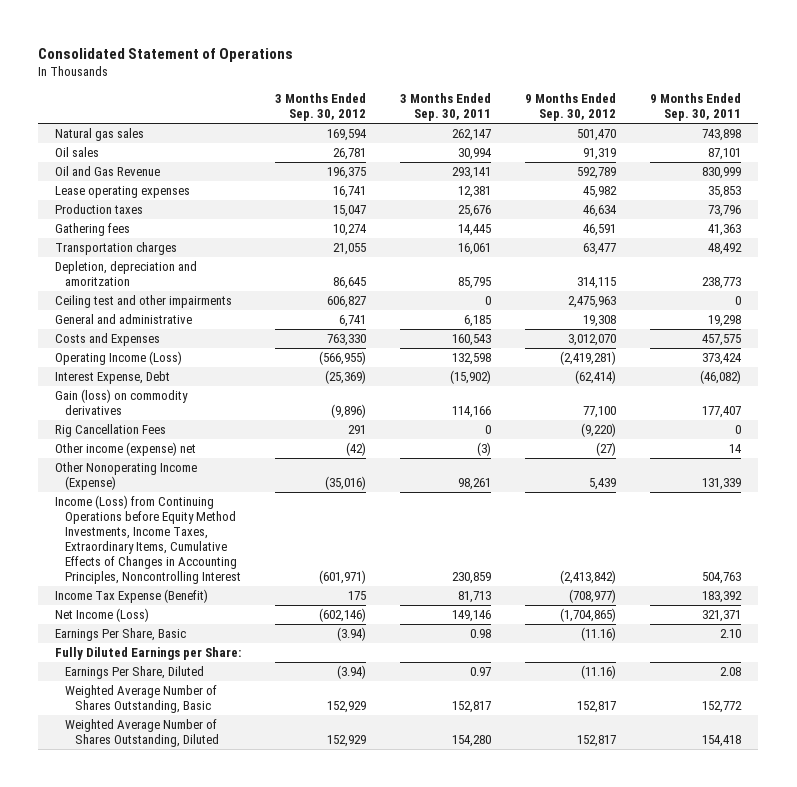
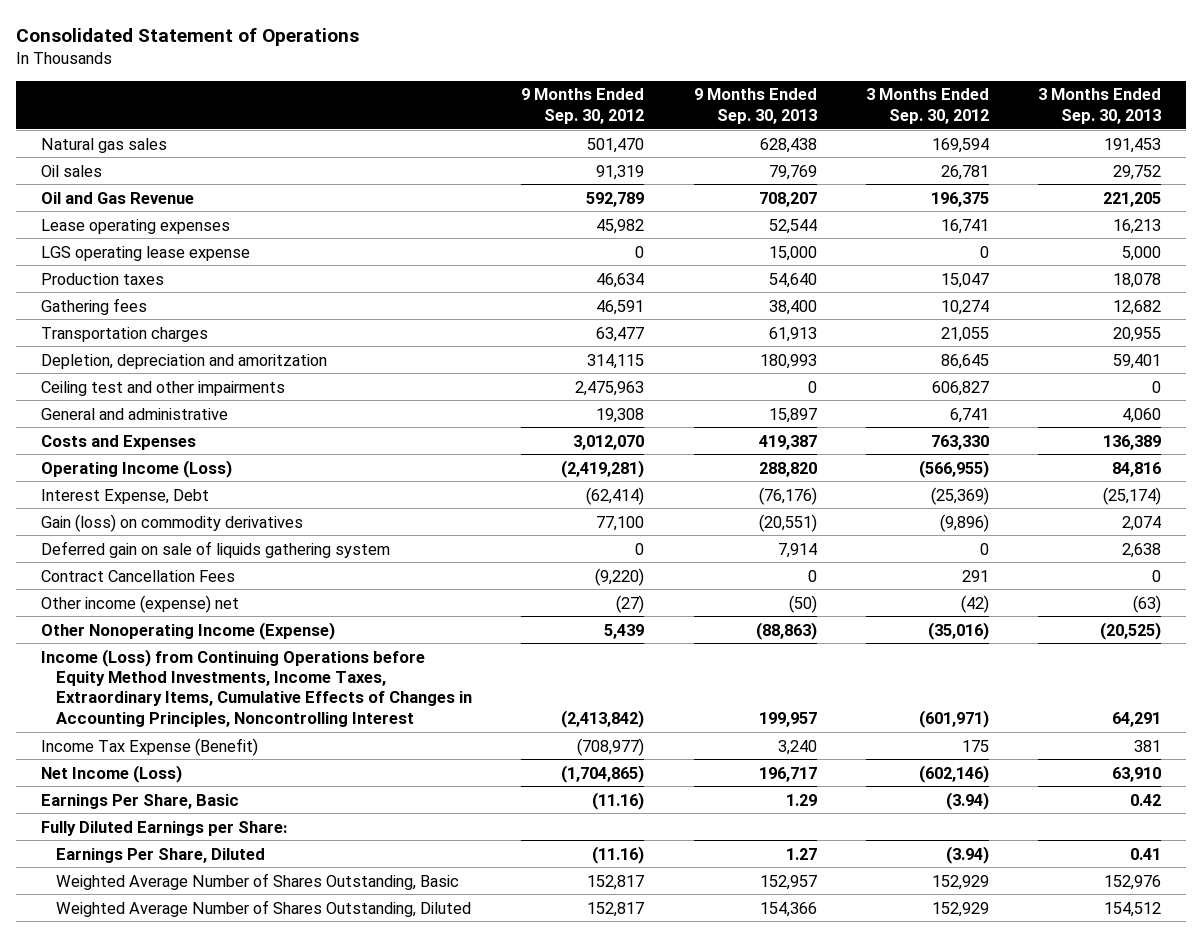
- | 3 Months Ended Sep. 30, 2012 | 3 Months Ended Sep. 30, 2011 | 9 Months Ended Sep. 30, 2012 | 9 Months Ended Sep. 30, 2011
+ | 9 Months Ended Sep. 30, 2012 | 9 Months Ended Sep. 30, 2013 | 3 Months Ended Sep. 30, 2012 | 3 Months Ended Sep. 30, 2013
+ LGS operating lease expense | 0 | 15,000 | 0 | 5,000
- Rig Cancellation Fees | 291 | 0 | (9,220) | 0
+ Deferred gain on sale of liquids gathering system | 0 | 7,914 | 0 | 2,638
+ Contract Cancellation Fees | (9,220) | 0 | 291 | 0

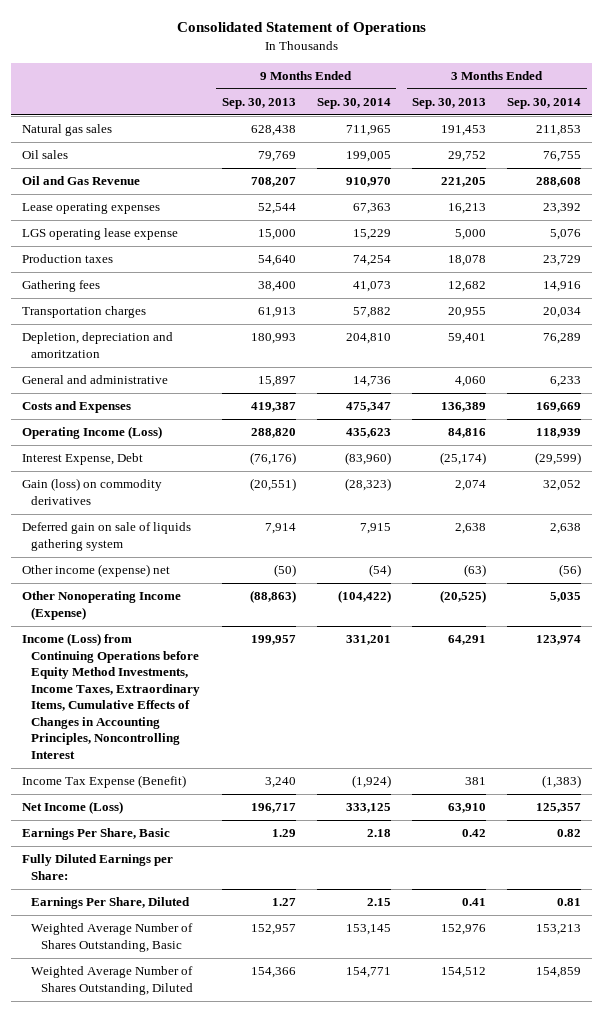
- | 9 Months Ended Sep. 30, 2012 | 9 Months Ended Sep. 30, 2013 | 3 Months Ended Sep. 30, 2012 | 3 Months Ended Sep. 30, 2013
+ | 9 Months Ended Sep. 30, 2013 | 9 Months Ended Sep. 30, 2014 | 3 Months Ended Sep. 30, 2013 | 3 Months Ended Sep. 30, 2014
- Ceiling test and other impairments | 2,475,963 | 0 | 606,827 | 0
- Contract Cancellation Fees | (9,220) | 0 | 291 | 0

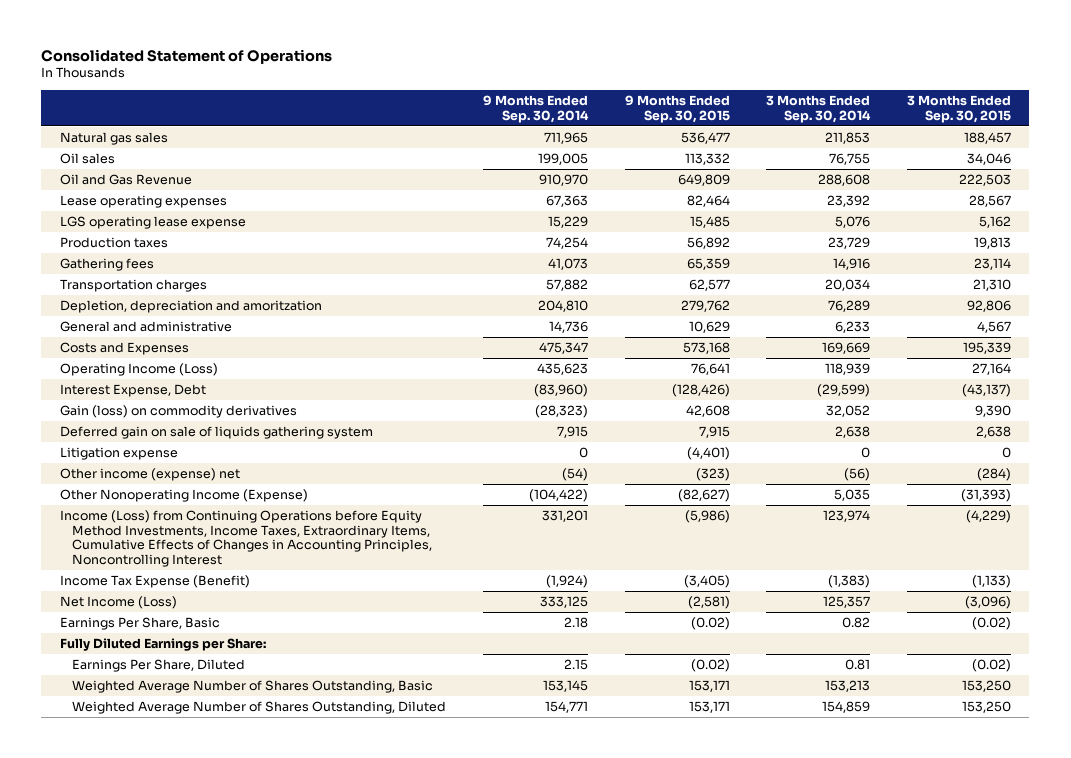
- | 9 Months Ended Sep. 30, 2013 | 9 Months Ended Sep. 30, 2014 | 3 Months Ended Sep. 30, 2013 | 3 Months Ended Sep. 30, 2014
+ | 9 Months Ended Sep. 30, 2014 | 9 Months Ended Sep. 30, 2015 | 3 Months Ended Sep. 30, 2014 | 3 Months Ended Sep. 30, 2015
+ Litigation expense | 0 | (4,401) | 0 | 0

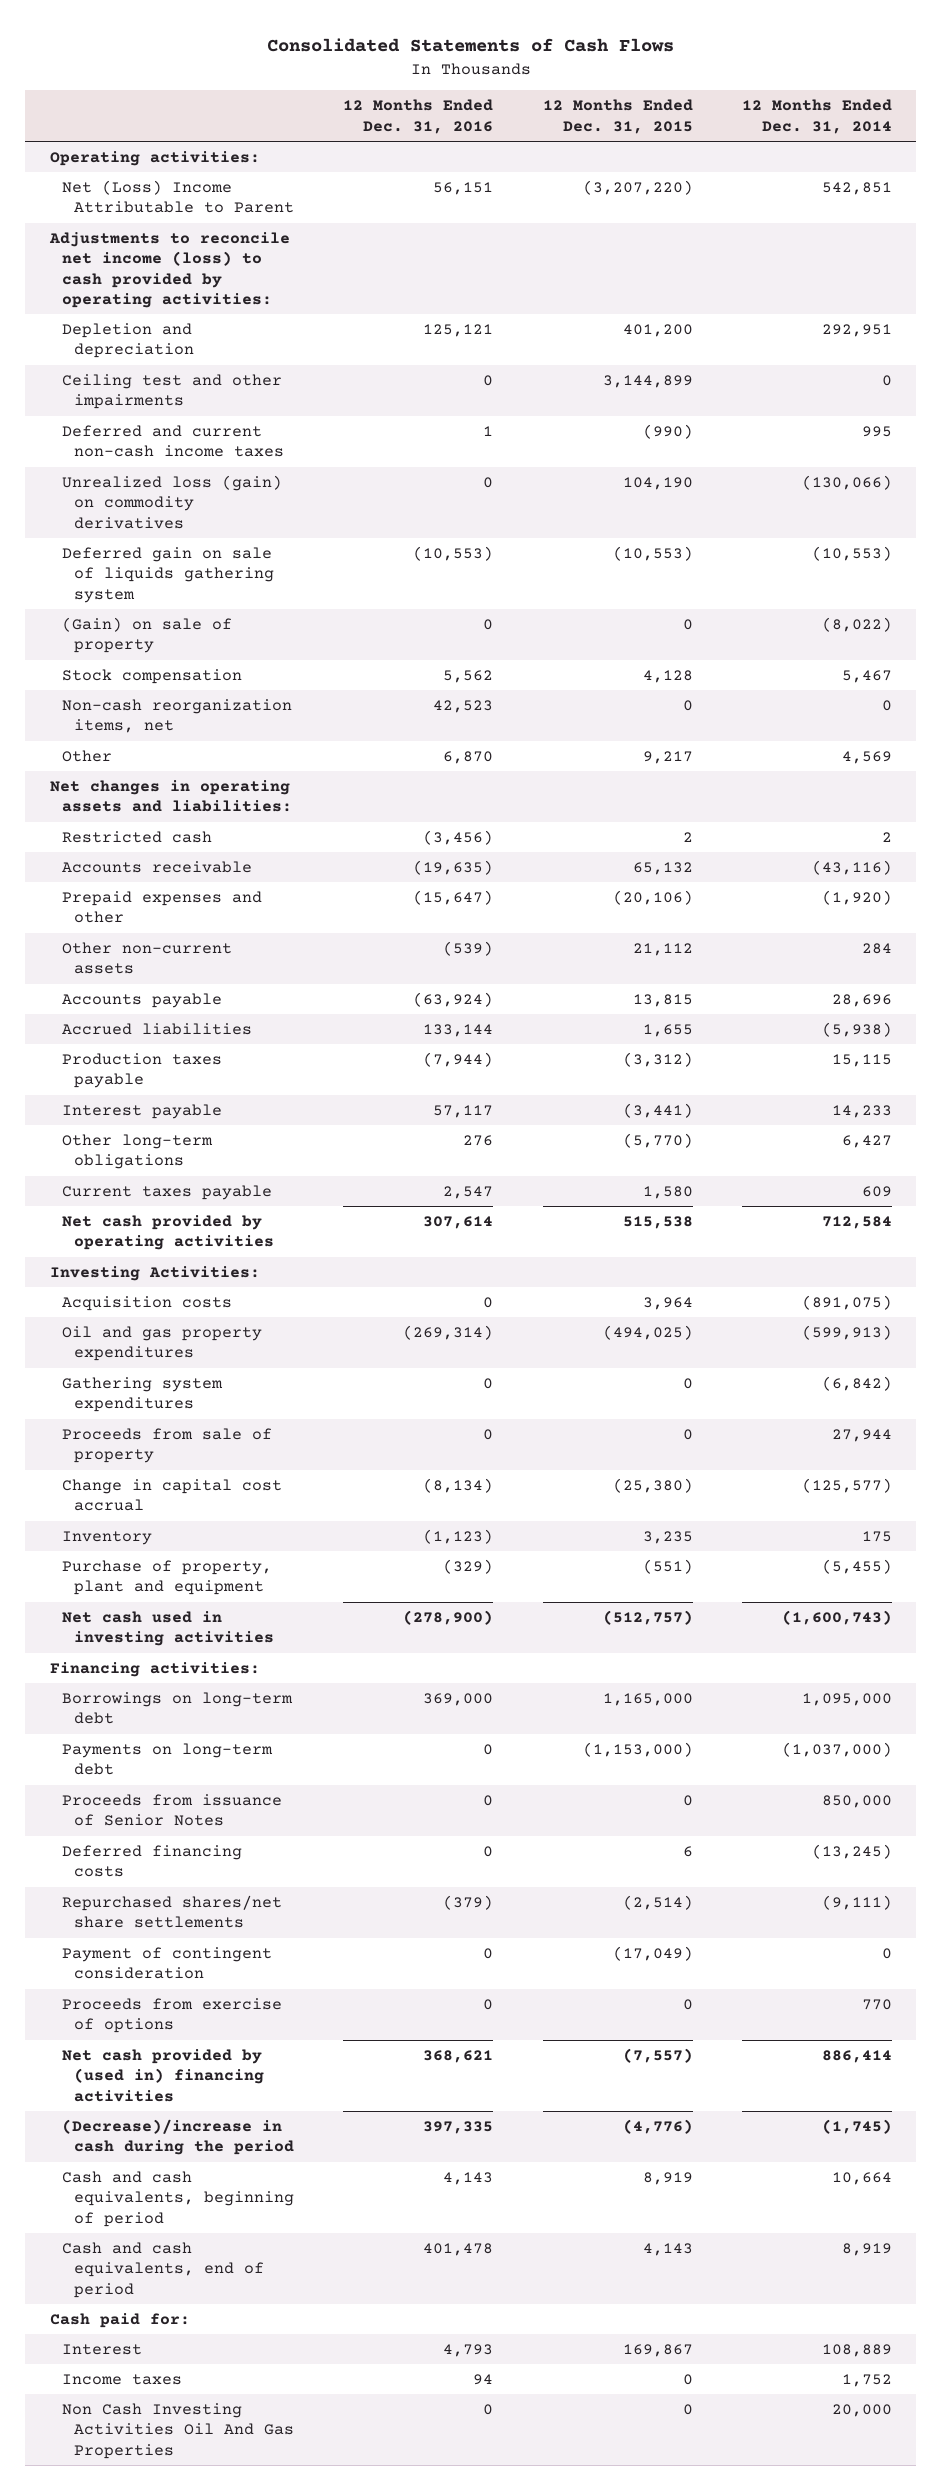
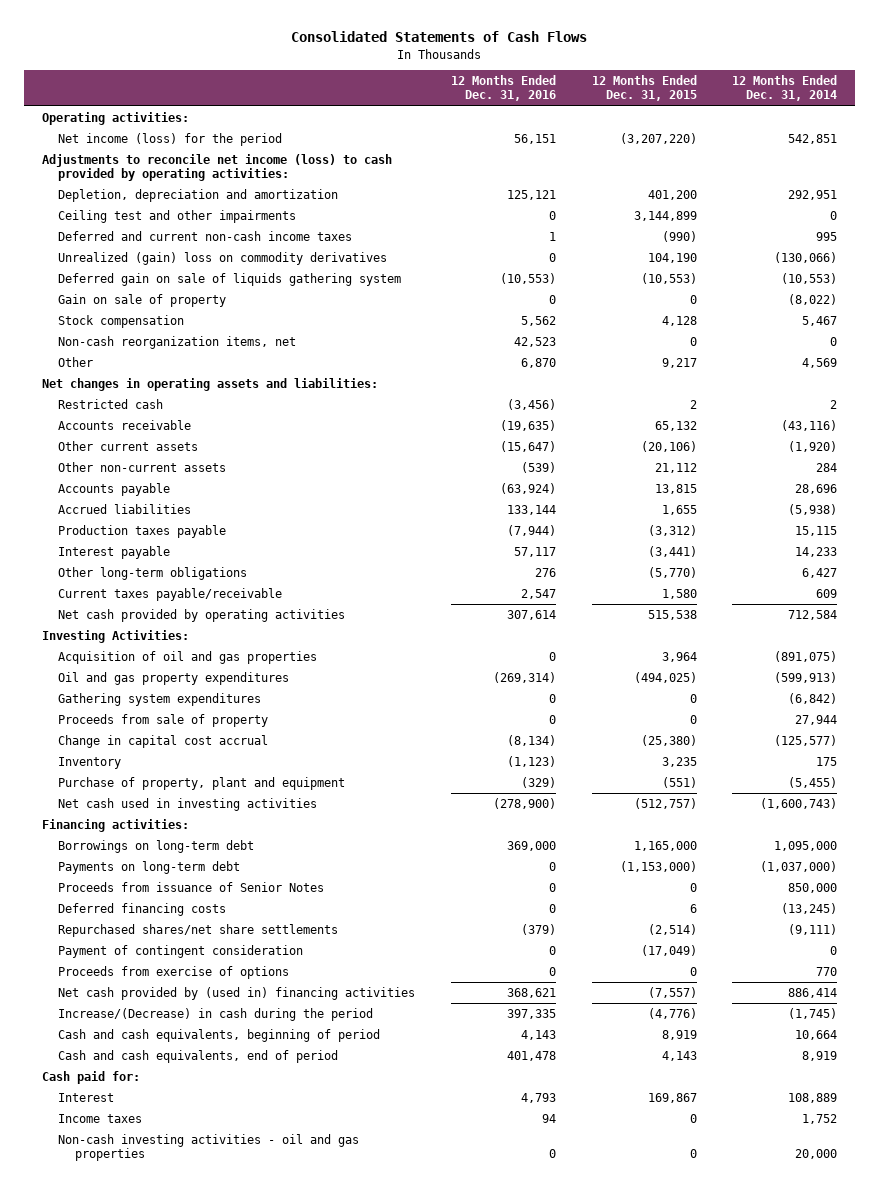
- Net (Loss) Income Attributable to Parent | 56,151 | (3,207,220) | 542,851
+ Net income (loss) for the period | 56,151 | (3,207,220) | 542,851
- Depletion and depreciation | 125,121 | 401,200 | 292,951
+ Depletion, depreciation and amortization | 125,121 | 401,200 | 292,951
- Unrealized loss (gain) on commodity derivatives | 0 | 104,190 | (130,066)
+ Unrealized (gain) loss on commodity derivatives | 0 | 104,190 | (130,066)
- (Gain) on sale of property | 0 | 0 | (8,022)
+ Gain on sale of property | 0 | 0 | (8,022)
- Prepaid expenses and other | (15,647) | (20,106) | (1,920)
+ Other current assets | (15,647) | (20,106) | (1,920)
- Current taxes payable | 2,547 | 1,580 | 609
+ Current taxes payable/receivable | 2,547 | 1,580 | 609
- Acquisition costs | 0 | 3,964 | (891,075)
+ Acquisition of oil and gas properties | 0 | 3,964 | (891,075)
- (Decrease)/increase in cash during the period | 397,335 | (4,776) | (1,745)
+ Increase/(Decrease) in cash during the period | 397,335 | (4,776) | (1,745)
- Non Cash Investing Activities Oil And Gas Properties | 0 | 0 | 20,000
+ Non-cash investing activities - oil and gas properties | 0 | 0 | 20,000

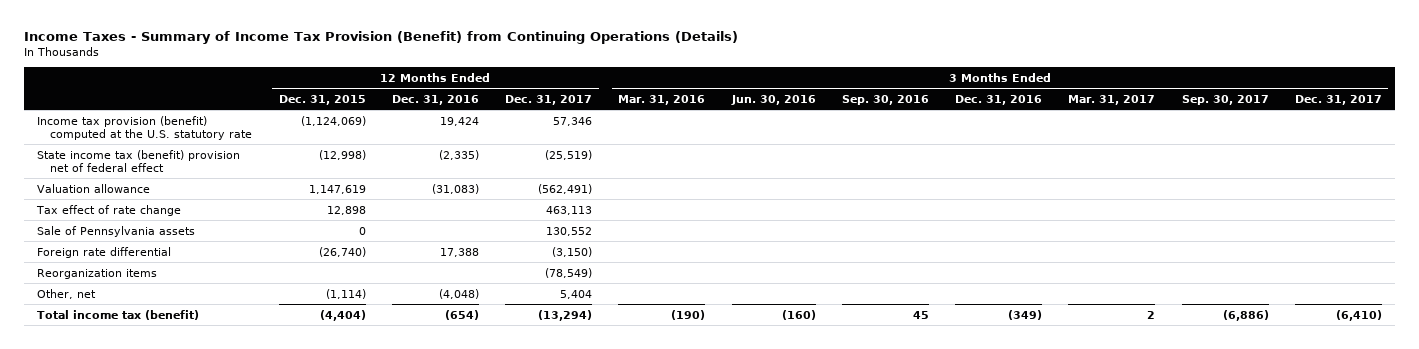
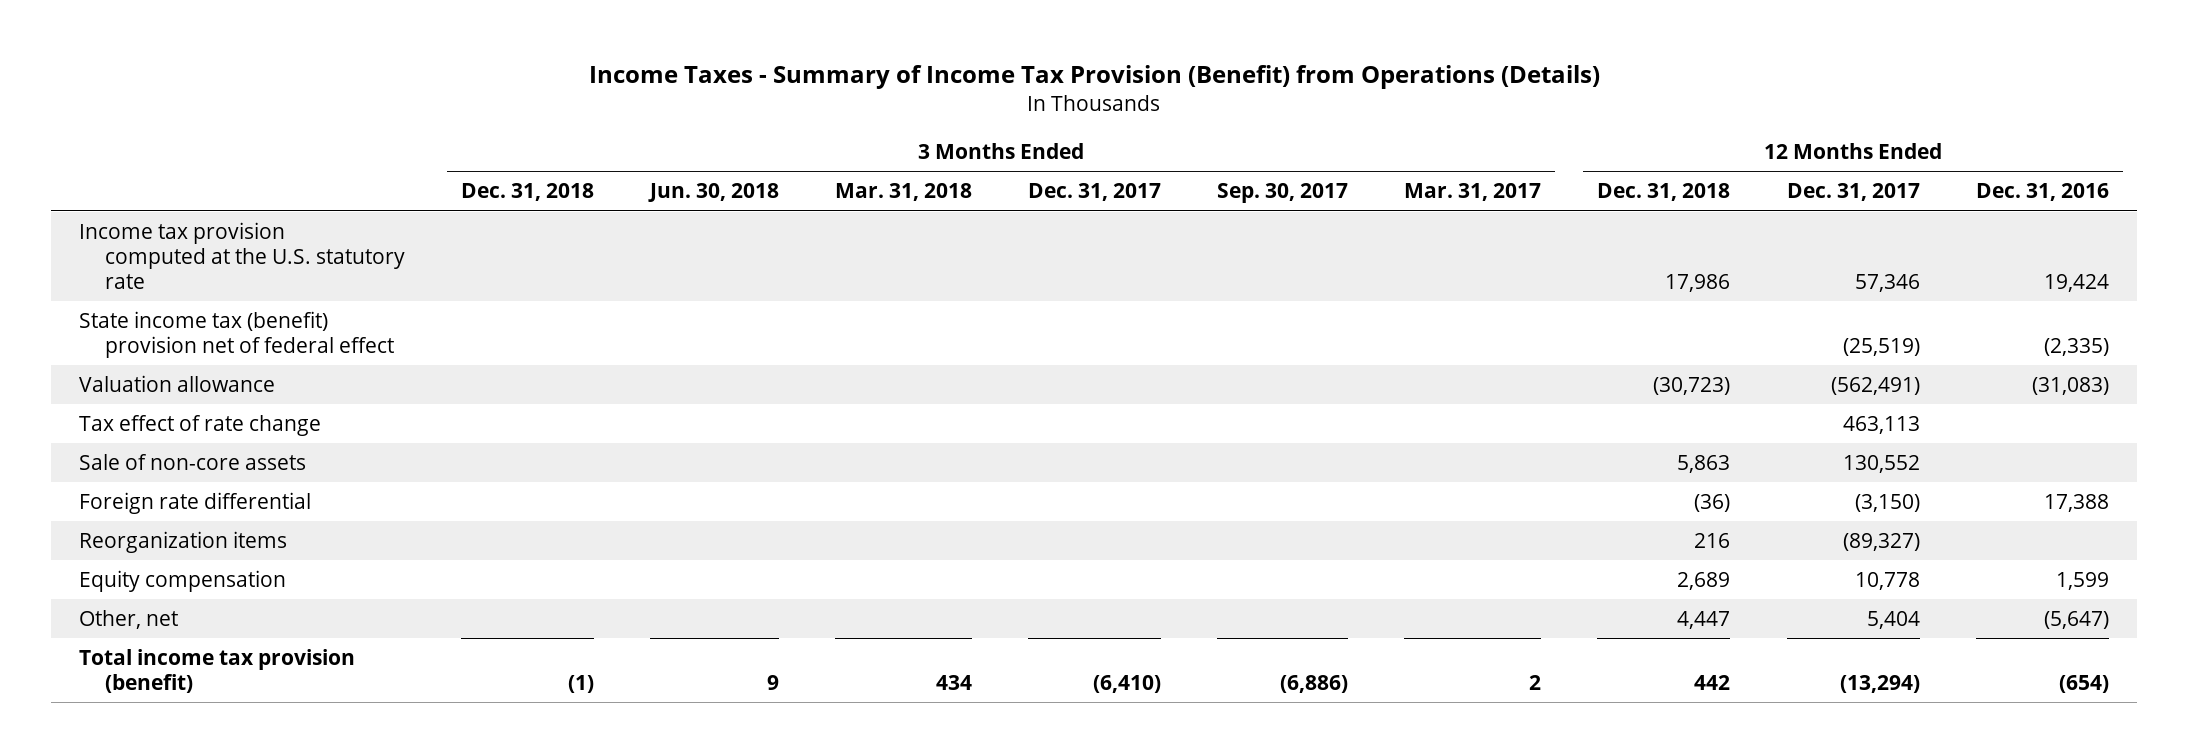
- Income Taxes - Summary of Income Tax Provision (Benefit) from Continuing Operations (Details)
+ Income Taxes - Summary of Income Tax Provision (Benefit) from Operations (Details)
- | 12 Months Ended Dec. 31, 2015 | 12 Months Ended Dec. 31, 2016 | 12 Months Ended Dec. 31, 2017 | 3 Months Ended Mar. 31, 2016 | 3 Months Ended Jun. 30, 2016 | 3 Months Ended Sep. 30, 2016 | 3 Months Ended Dec. 31, 2016 | 3 Months Ended Mar. 31, 2017 | 3 Months Ended Sep. 30, 2017 | 3 Months Ended Dec. 31, 2017
+ | 3 Months Ended Dec. 31, 2018 | 3 Months Ended Jun. 30, 2018 | 3 Months Ended Mar. 31, 2018 | 3 Months Ended Dec. 31, 2017 | 3 Months Ended Sep. 30, 2017 | 3 Months Ended Mar. 31, 2017 | 12 Months Ended Dec. 31, 2018 | 12 Months Ended Dec. 31, 2017 | 12 Months Ended Dec. 31, 2016
- Income tax provision (benefit) computed at the U.S. statutory rate | (1,124,069) | 19,424 | 57,346 | | | | | | |
+ Income tax provision computed at the U.S. statutory rate | | | | | | | 17,986 | 57,346 | 19,424
- Sale of Pennsylvania assets | 0 | | 130,552 | | | | | | |
+ Sale of non-core assets | | | | | | | 5,863 | 130,552 |
- Reorganization items | | | (78,549) | | | | | | |
- Other, net | (1,114) | (4,048) | 5,404 | | | | | | |
- Total income tax (benefit) | (4,404) | (654) | (13,294) | (190) | (160) | 45 | (349) | 2 | (6,886) | (6,410)
+ Reorganization items | | | | | | | 216 | (89,327) |
+ Equity compensation | | | | | | | 2,689 | 10,778 | 1,599
+ Other, net | | | | | | | 4,447 | 5,404 | (5,647)
+ Total income tax provision (benefit) | (1) | 9 | 434 | (6,410) | (6,886) | 2 | 442 | (13,294) | (654)

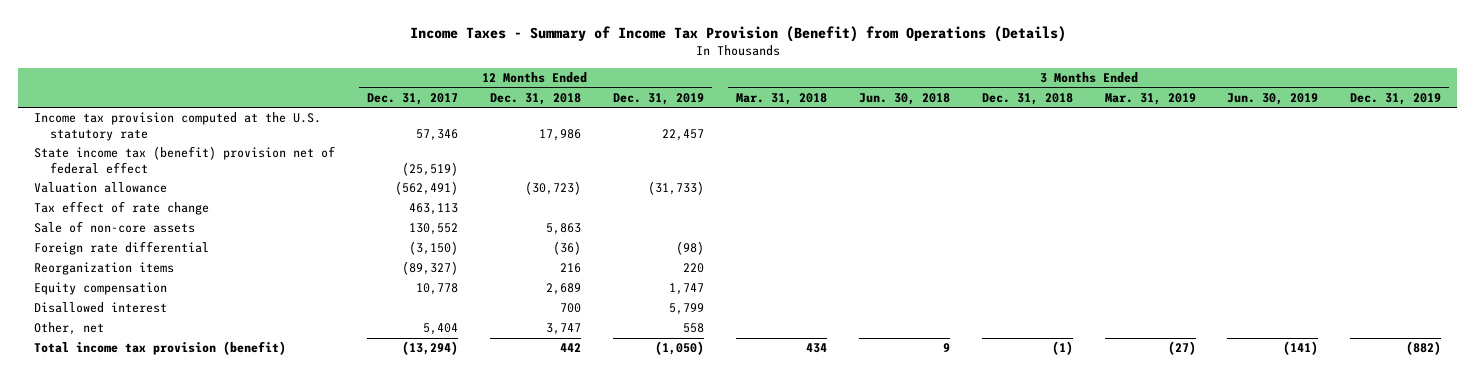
- | 3 Months Ended Dec. 31, 2018 | 3 Months Ended Jun. 30, 2018 | 3 Months Ended Mar. 31, 2018 | 3 Months Ended Dec. 31, 2017 | 3 Months Ended Sep. 30, 2017 | 3 Months Ended Mar. 31, 2017 | 12 Months Ended Dec. 31, 2018 | 12 Months Ended Dec. 31, 2017 | 12 Months Ended Dec. 31, 2016
+ | 12 Months Ended Dec. 31, 2017 | 12 Months Ended Dec. 31, 2018 | 12 Months Ended Dec. 31, 2019 | 3 Months Ended Mar. 31, 2018 | 3 Months Ended Jun. 30, 2018 | 3 Months Ended Dec. 31, 2018 | 3 Months Ended Mar. 31, 2019 | 3 Months Ended Jun. 30, 2019 | 3 Months Ended Dec. 31, 2019
- Other, net | | | | | | | 4,447 | 5,404 | (5,647)
+ Disallowed interest | | 700 | 5,799 | | | | | |
+ Other, net | 5,404 | 3,747 | 558 | | | | | |

